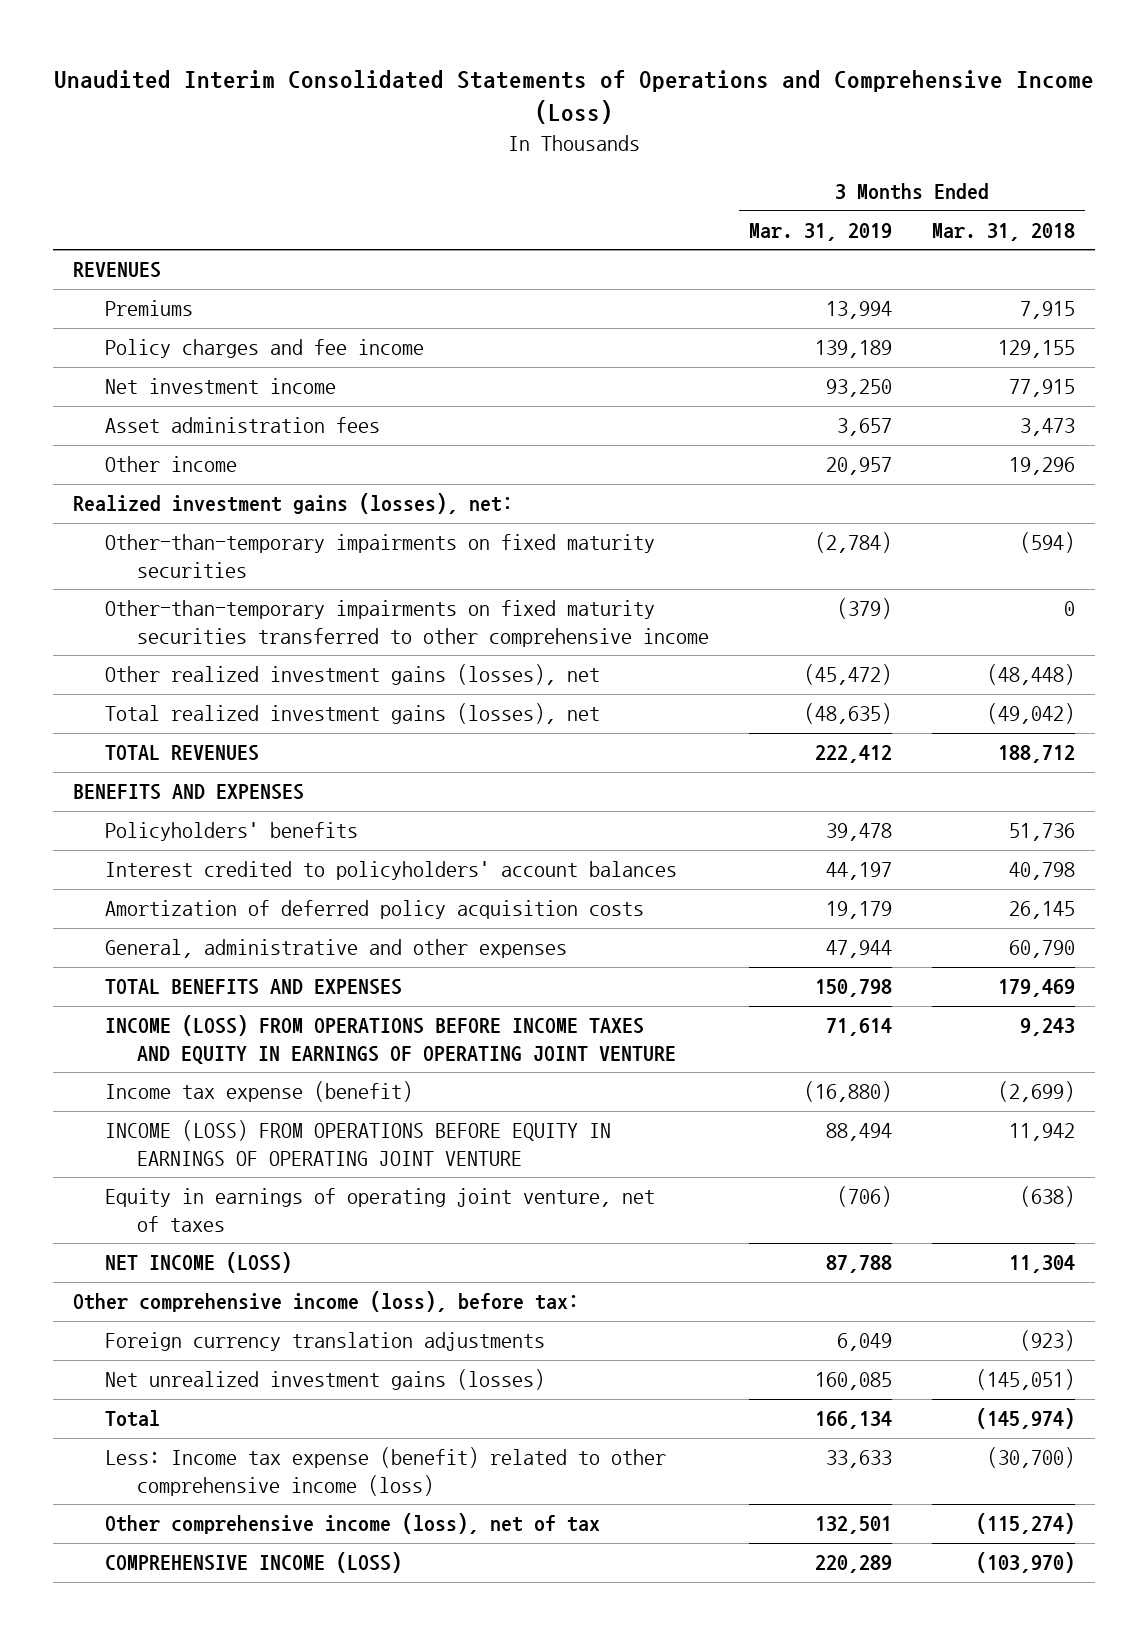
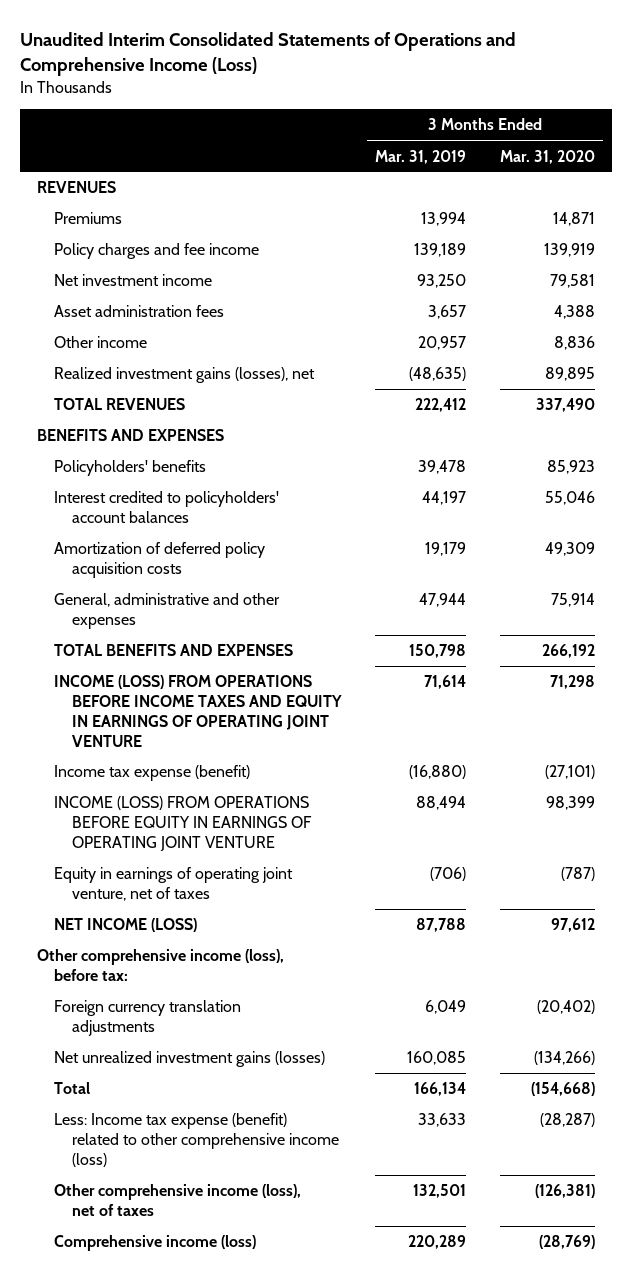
- | 3 Months Ended Mar. 31, 2019 | 3 Months Ended Mar. 31, 2018
+ | 3 Months Ended Mar. 31, 2019 | 3 Months Ended Mar. 31, 2020
- Realized investment gains (losses), net:
- Other-than-temporary impairments on fixed maturity securities | (2,784) | (594)
- Other-than-temporary impairments on fixed maturity securities transferred to other comprehensive income | (379) | 0
- Other realized investment gains (losses), net | (45,472) | (48,448)
- Total realized investment gains (losses), net | (48,635) | (49,042)
+ Realized investment gains (losses), net | (48,635) | 89,895
- Other comprehensive income (loss), net of tax | 132,501 | (115,274)
- COMPREHENSIVE INCOME (LOSS) | 220,289 | (103,970)
+ Other comprehensive income (loss), net of taxes | 132,501 | (126,381)
+ Comprehensive income (loss) | 220,289 | (28,769)

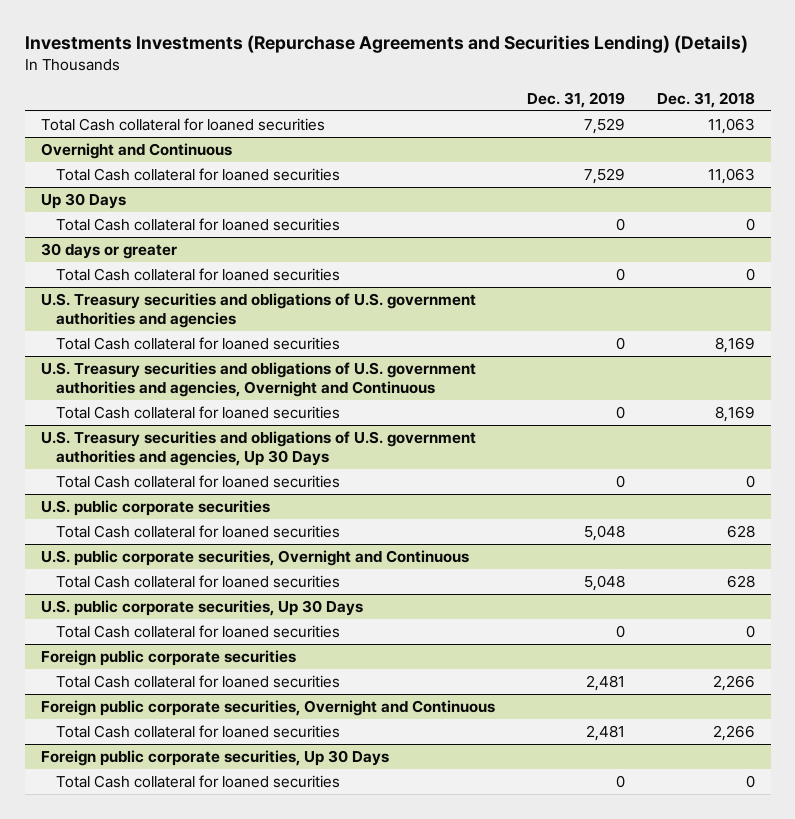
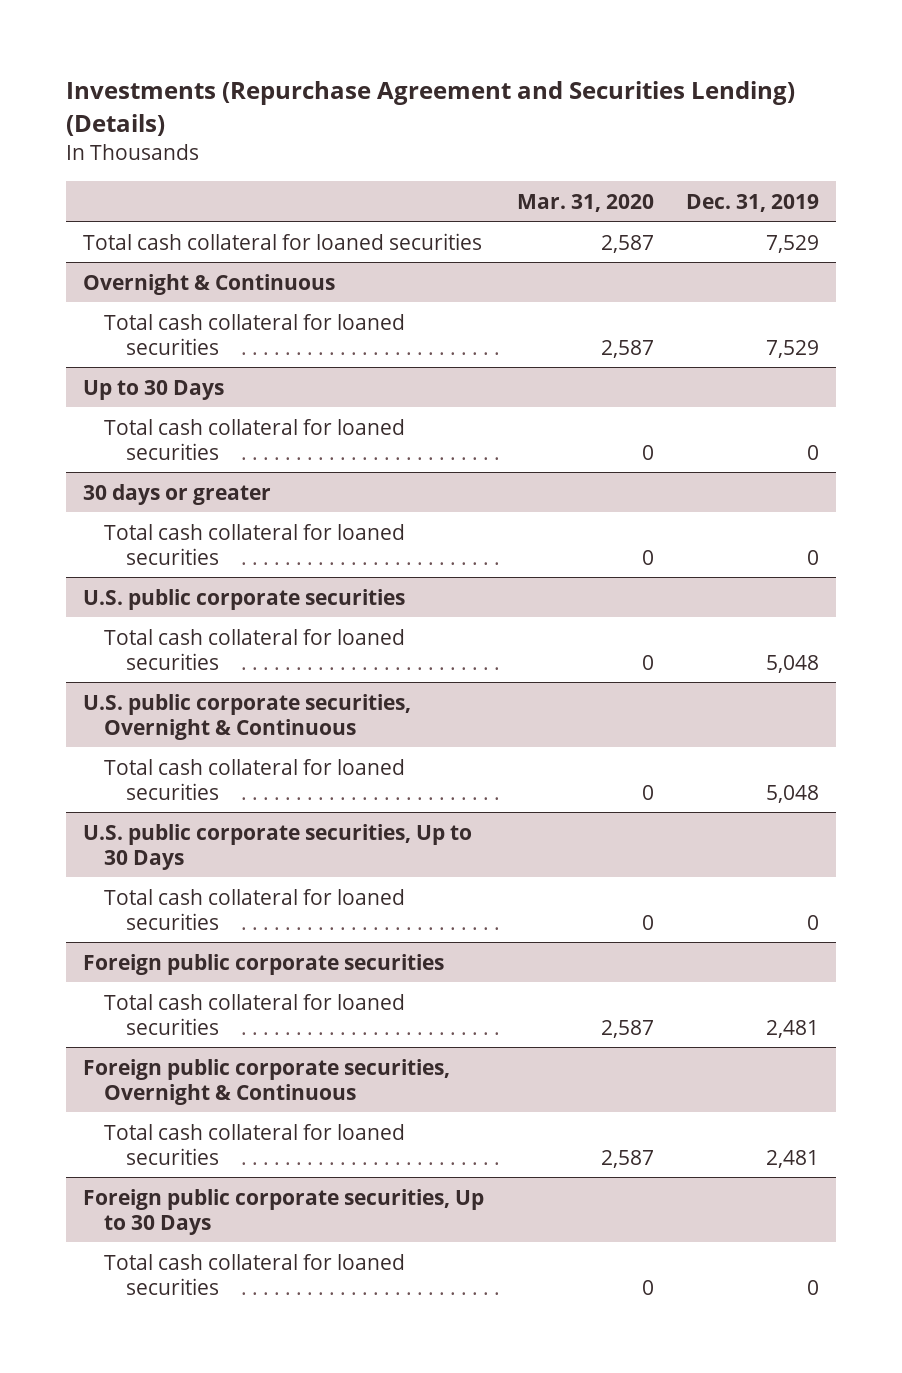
- Investments Investments (Repurchase Agreements and Securities Lending) (Details)
+ Investments (Repurchase Agreement and Securities Lending) (Details)
- | Dec. 31, 2019 | Dec. 31, 2018
+ | Mar. 31, 2020 | Dec. 31, 2019
- Total Cash collateral for loaned securities | 7,529 | 11,063
- Overnight and Continuous
- Total Cash collateral for loaned securities | 7,529 | 11,063
- Up 30 Days
- Total Cash collateral for loaned securities | 0 | 0
+ Total cash collateral for loaned securities | 2,587 | 7,529
+ Overnight & Continuous
+ Total cash collateral for loaned securities | 2,587 | 7,529
+ Up to 30 Days
+ Total cash collateral for loaned securities | 0 | 0
@ 30 days or greater
- Total Cash collateral for loaned securities | 0 | 0
- U.S. Treasury securities and obligations of U.S. government authorities and agencies
- Total Cash collateral for loaned securities | 0 | 8,169
- U.S. Treasury securities and obligations of U.S. government authorities and agencies, Overnight and Continuous
- Total Cash collateral for loaned securities | 0 | 8,169
- U.S. Treasury securities and obligations of U.S. government authorities and agencies, Up 30 Days
- Total Cash collateral for loaned securities | 0 | 0
@ 30 days or greater
+ Total cash collateral for loaned securities | 0 | 0
@ U.S. public corporate securities
- Total Cash collateral for loaned securities | 5,048 | 628
- U.S. public corporate securities, Overnight and Continuous
- Total Cash collateral for loaned securities | 5,048 | 628
- U.S. public corporate securities, Up 30 Days
- Total Cash collateral for loaned securities | 0 | 0
@ U.S. public corporate securities
+ Total cash collateral for loaned securities | 0 | 5,048
+ U.S. public corporate securities, Overnight & Continuous
+ Total cash collateral for loaned securities | 0 | 5,048
+ U.S. public corporate securities, Up to 30 Days
+ Total cash collateral for loaned securities | 0 | 0
@ Foreign public corporate securities
- Total Cash collateral for loaned securities | 2,481 | 2,266
- Foreign public corporate securities, Overnight and Continuous
- Total Cash collateral for loaned securities | 2,481 | 2,266
- Foreign public corporate securities, Up 30 Days
- Total Cash collateral for loaned securities | 0 | 0
@ Foreign public corporate securities
+ Total cash collateral for loaned securities | 2,587 | 2,481
+ Foreign public corporate securities, Overnight & Continuous
+ Total cash collateral for loaned securities | 2,587 | 2,481
+ Foreign public corporate securities, Up to 30 Days
+ Total cash collateral for loaned securities | 0 | 0

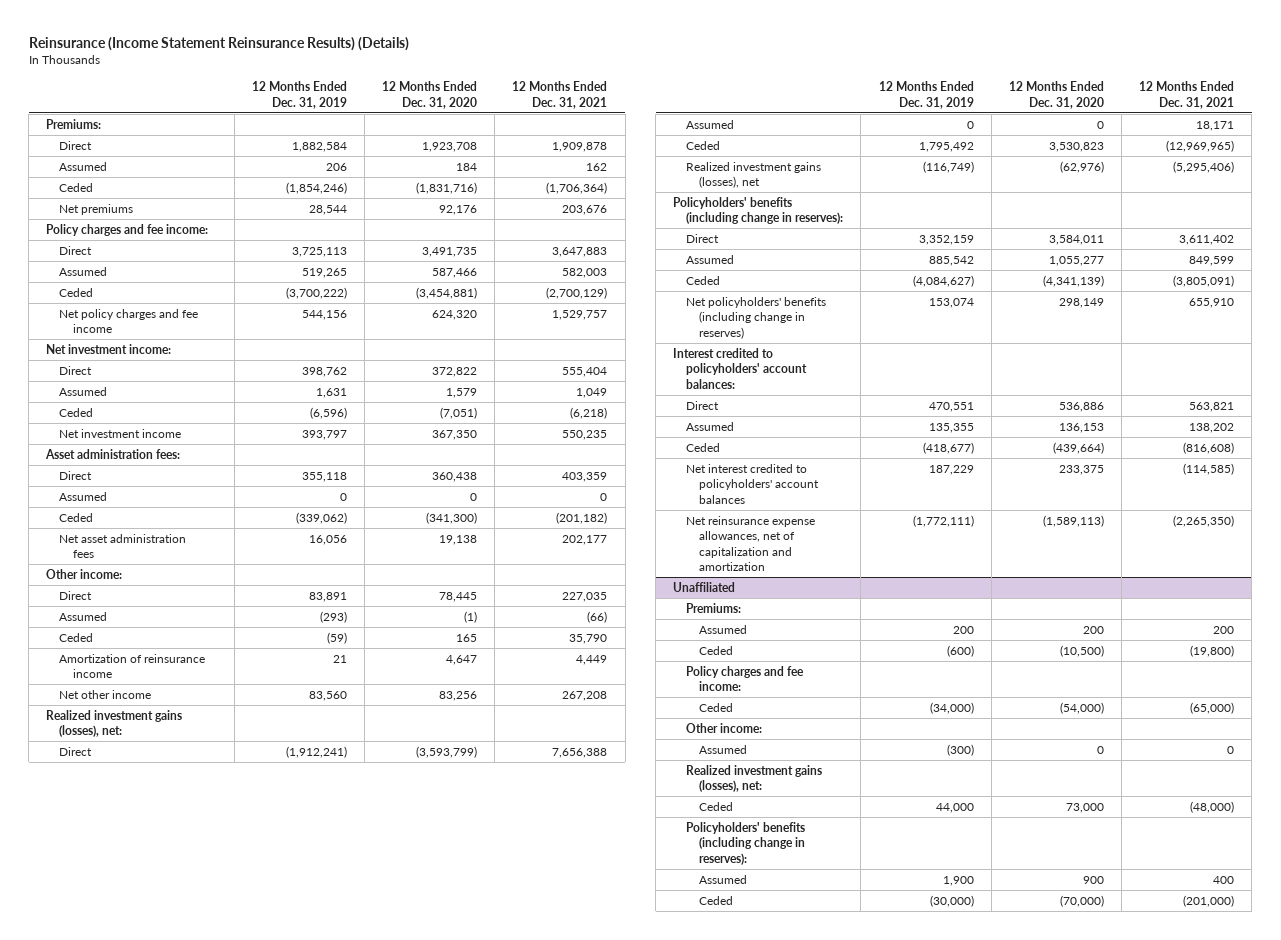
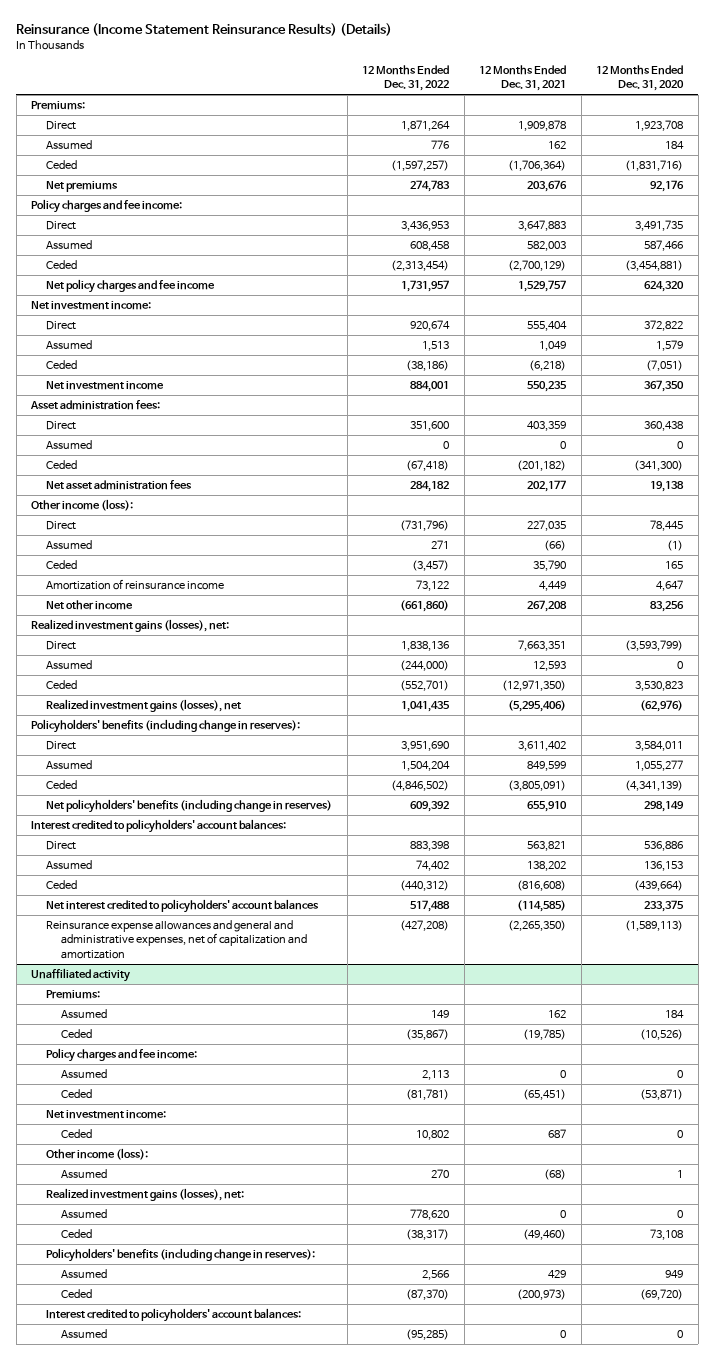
- | 12 Months Ended Dec. 31, 2019 | 12 Months Ended Dec. 31, 2020 | 12 Months Ended Dec. 31, 2021
+ | 12 Months Ended Dec. 31, 2022 | 12 Months Ended Dec. 31, 2021 | 12 Months Ended Dec. 31, 2020
- Other income:
+ Other income (loss):
- Direct | (1,912,241) | (3,593,799) | 7,656,388
- Assumed | 0 | 0 | 18,171
- Ceded | 1,795,492 | 3,530,823 | (12,969,965)
+ Direct | 1,838,136 | 7,663,351 | (3,593,799)
+ Assumed | (244,000) | 12,593 | 0
+ Ceded | (552,701) | (12,971,350) | 3,530,823
- Net reinsurance expense allowances, net of capitalization and amortization | (1,772,111) | (1,589,113) | (2,265,350)
- Unaffiliated
+ Reinsurance expense allowances and general and administrative expenses, net of capitalization and amortization | (427,208) | (2,265,350) | (1,589,113)
+ Unaffiliated activity
- Assumed | 200 | 200 | 200
- Ceded | (600) | (10,500) | (19,800)
+ Assumed | 149 | 162 | 184
+ Ceded | (35,867) | (19,785) | (10,526)
- Ceded | (34,000) | (54,000) | (65,000)
- Other income:
+ Ceded | (81,781) | (65,451) | (53,871)
+ Net investment income:
+ Ceded | 10,802 | 687 | 0
+ Other income (loss):
+ Assumed | 270 | (68) | 1
- Ceded | 44,000 | 73,000 | (48,000)
+ Assumed | 778,620 | 0 | 0
+ Ceded | (38,317) | (49,460) | 73,108
- Assumed | 1,900 | 900 | 400
- Ceded | (30,000) | (70,000) | (201,000)
+ Assumed | 2,566 | 429 | 949
+ Ceded | (87,370) | (200,973) | (69,720)
+ Interest credited to policyholders' account balances:
+ Assumed | (95,285) | 0 | 0

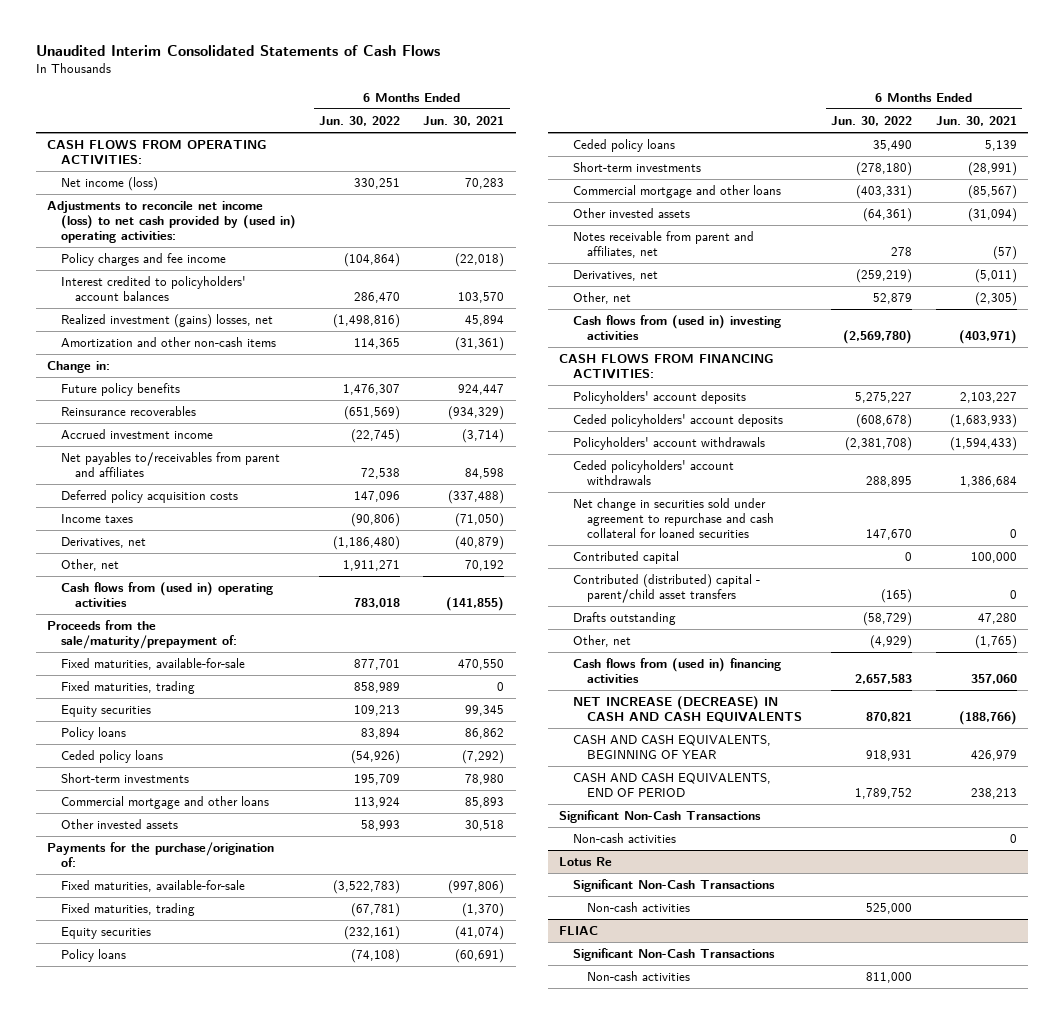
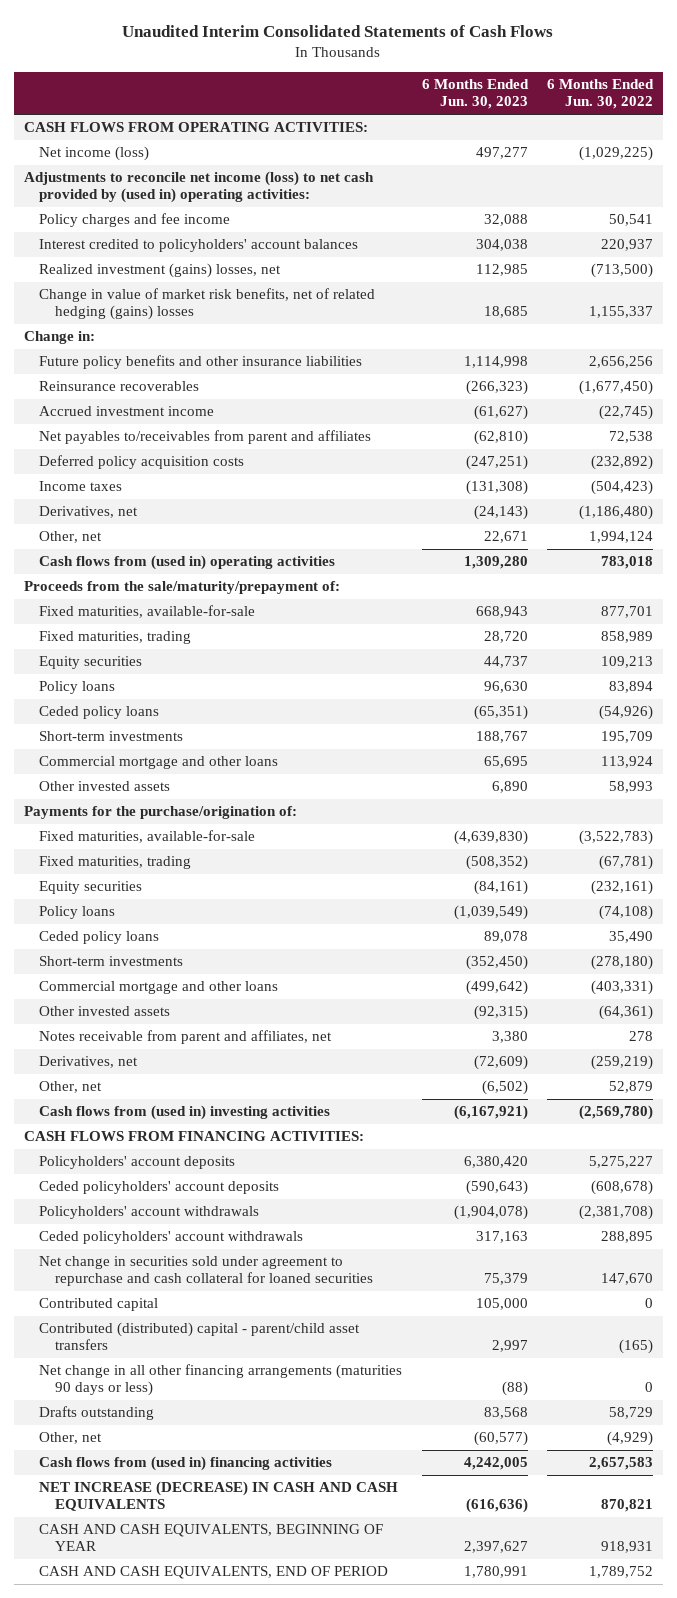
- | 6 Months Ended Jun. 30, 2022 | 6 Months Ended Jun. 30, 2021
+ | 6 Months Ended Jun. 30, 2023 | 6 Months Ended Jun. 30, 2022
- Net income (loss) | 330,251 | 70,283
+ Net income (loss) | 497,277 | (1,029,225)
- Policy charges and fee income | (104,864) | (22,018)
- Interest credited to policyholders' account balances | 286,470 | 103,570
- Realized investment (gains) losses, net | (1,498,816) | 45,894
- Amortization and other non-cash items | 114,365 | (31,361)
+ Policy charges and fee income | 32,088 | 50,541
+ Interest credited to policyholders' account balances | 304,038 | 220,937
+ Realized investment (gains) losses, net | 112,985 | (713,500)
+ Change in value of market risk benefits, net of related hedging (gains) losses | 18,685 | 1,155,337
- Future policy benefits | 1,476,307 | 924,447
- Reinsurance recoverables | (651,569) | (934,329)
+ Future policy benefits and other insurance liabilities | 1,114,998 | 2,656,256
+ Reinsurance recoverables | (266,323) | (1,677,450)
- Deferred policy acquisition costs | 147,096 | (337,488)
- Income taxes | (90,806) | (71,050)
+ Deferred policy acquisition costs | (247,251) | (232,892)
+ Income taxes | (131,308) | (504,423)
- Other, net | 1,911,271 | 70,192
+ Other, net | 22,671 | 1,994,124
- Drafts outstanding | (58,729) | 47,280
+ Net change in all other financing arrangements (maturities 90 days or less) | (88) | 0
+ Drafts outstanding | 83,568 | 58,729
- Significant Non-Cash Transactions
- Non-cash activities | | 0
- Lotus Re
- Significant Non-Cash Transactions
- Non-cash activities | 525,000 |
- FLIAC
- Significant Non-Cash Transactions
- Non-cash activities | 811,000 |

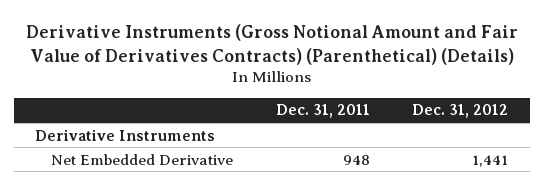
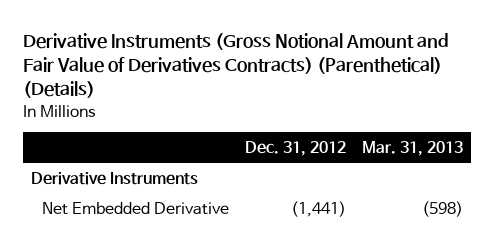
- | Dec. 31, 2011 | Dec. 31, 2012
+ | Dec. 31, 2012 | Mar. 31, 2013
- Net Embedded Derivative | 948 | 1,441
+ Net Embedded Derivative | (1,441) | (598)

